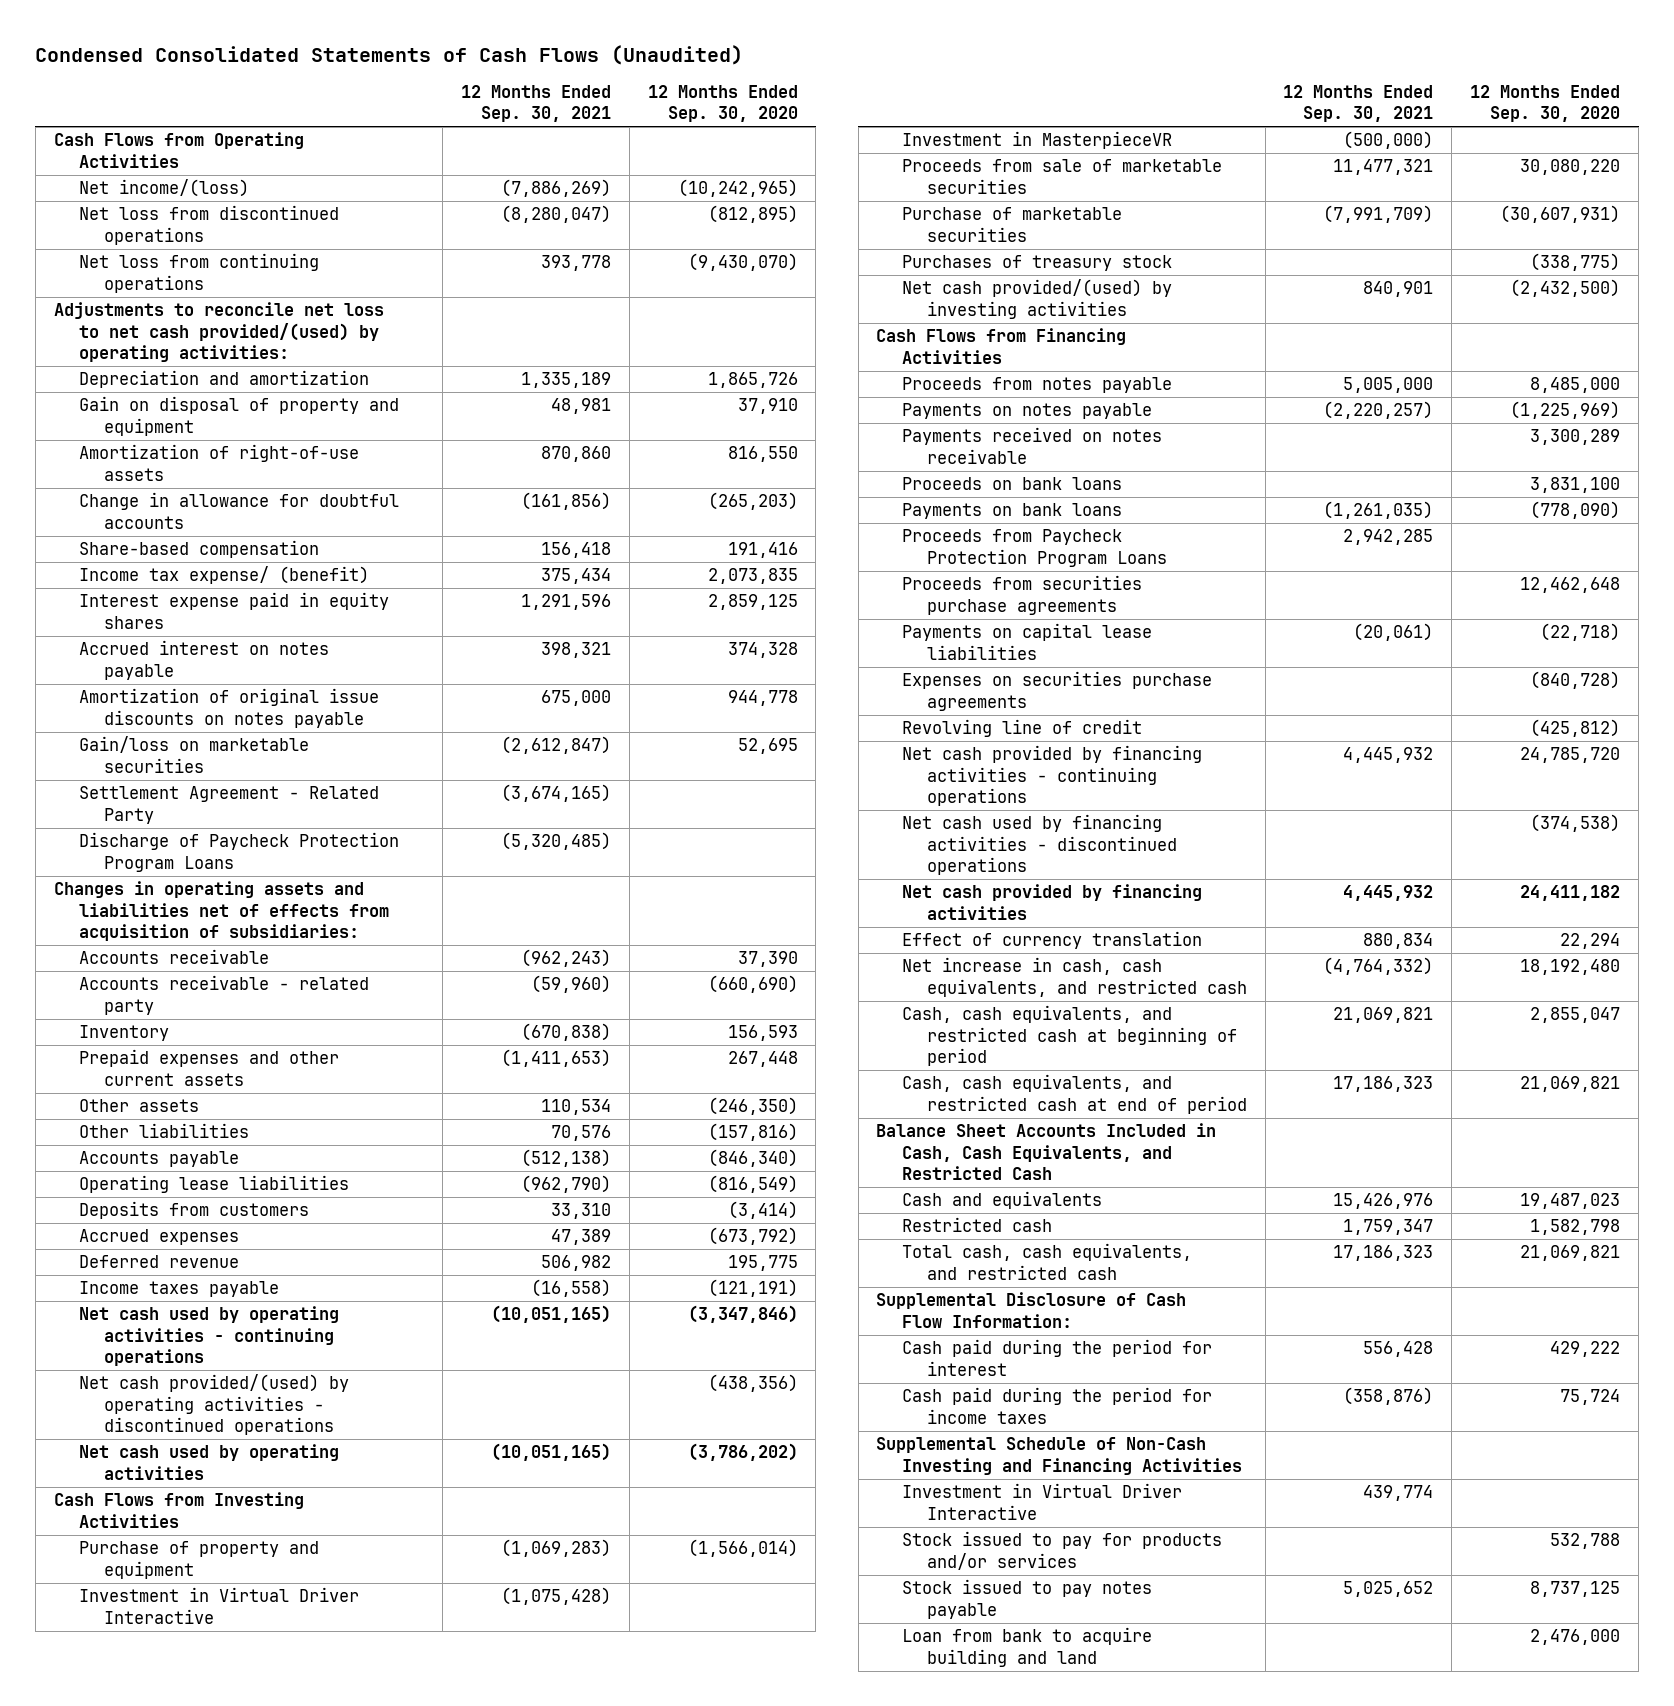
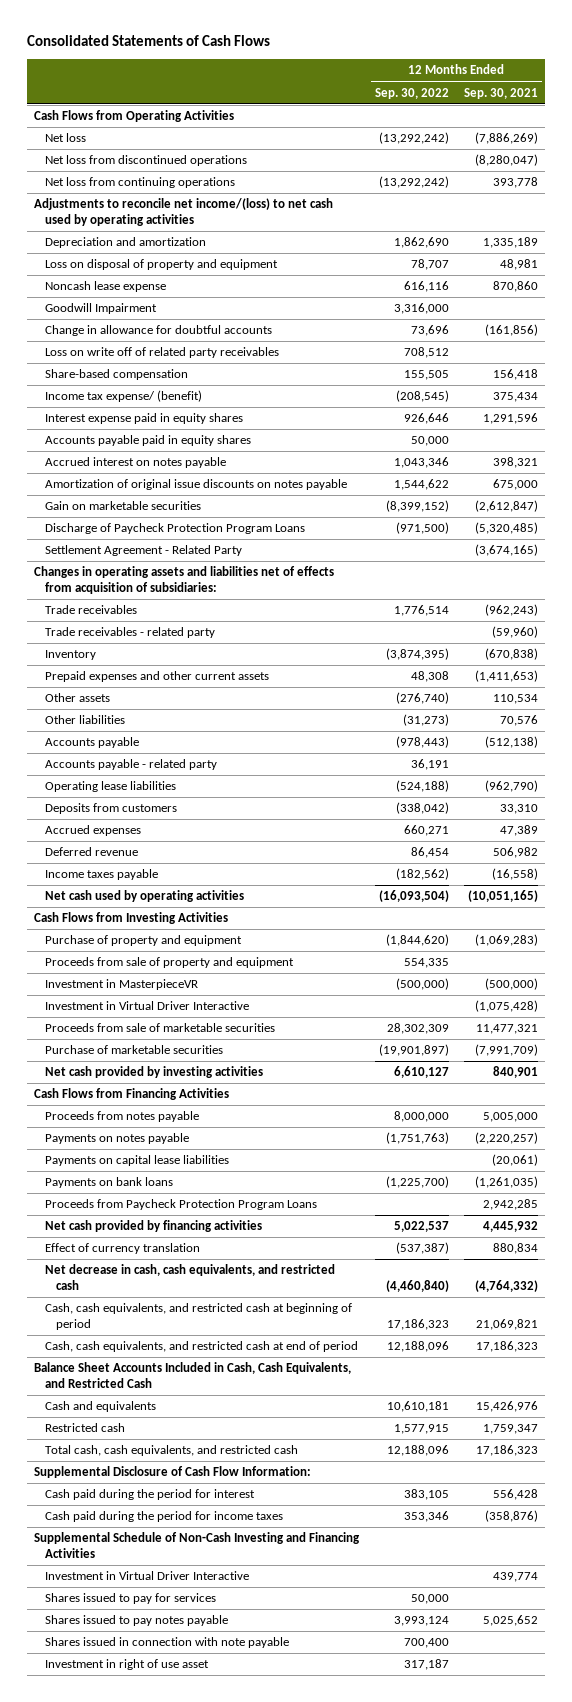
- Condensed Consolidated Statements of Cash Flows (Unaudited)
+ Consolidated Statements of Cash Flows
- | 12 Months Ended Sep. 30, 2021 | 12 Months Ended Sep. 30, 2020
+ | 12 Months Ended Sep. 30, 2022 | 12 Months Ended Sep. 30, 2021
- Net income/(loss) | (7,886,269) | (10,242,965)
+ Net loss | (13,292,242) | (7,886,269)
- Adjustments to reconcile net loss to net cash provided/(used) by operating activities:
+ Adjustments to reconcile net income/(loss) to net cash used by operating activities
- Gain on disposal of property and equipment | 48,981 | 37,910
- Amortization of right-of-use assets | 870,860 | 816,550
+ Loss on disposal of property and equipment | 78,707 | 48,981
+ Noncash lease expense | 616,116 | 870,860
+ Goodwill Impairment | 3,316,000 |
+ Loss on write off of related party receivables | 708,512 |
+ Accounts payable paid in equity shares | 50,000 |
- Gain/loss on marketable securities | (2,612,847) | 52,695
+ Gain on marketable securities | (8,399,152) | (2,612,847)
moved down: Settlement Agreement - Related Party | | (3,674,165)
- Accounts receivable | (962,243) | 37,390
- Accounts receivable - related party | (59,960) | (660,690)
+ Trade receivables | 1,776,514 | (962,243)
+ Trade receivables - related party | | (59,960)
+ Accounts payable - related party | 36,191 |
- Net cash used by operating activities - continuing operations | (10,051,165) | (3,347,846)
- Net cash provided/(used) by operating activities - discontinued operations | | (438,356)
+ Proceeds from sale of property and equipment | 554,335 |
moved down: Investment in Virtual Driver Interactive | | (1,075,428)
- Purchases of treasury stock | | (338,775)
- Net cash provided/(used) by investing activities | 840,901 | (2,432,500)
+ Net cash provided by investing activities | 6,610,127 | 840,901
- Payments received on notes receivable | | 3,300,289
- Proceeds on bank loans | | 3,831,100
moved up: Payments on capital lease liabilities | | (20,061)
- Proceeds from securities purchase agreements | | 12,462,648
- Expenses on securities purchase agreements | | (840,728)
- Revolving line of credit | | (425,812)
- Net cash provided by financing activities - continuing operations | 4,445,932 | 24,785,720
- Net cash used by financing activities - discontinued operations | | (374,538)
- Net increase in cash, cash equivalents, and restricted cash | (4,764,332) | 18,192,480
+ Net decrease in cash, cash equivalents, and restricted cash | (4,460,840) | (4,764,332)
- Stock issued to pay for products and/or services | | 532,788
- Stock issued to pay notes payable | 5,025,652 | 8,737,125
- Loan from bank to acquire building and land | | 2,476,000
+ Shares issued to pay for services | 50,000 |
+ Shares issued to pay notes payable | 3,993,124 | 5,025,652
+ Shares issued in connection with note payable | 700,400 |
+ Investment in right of use asset | 317,187 |

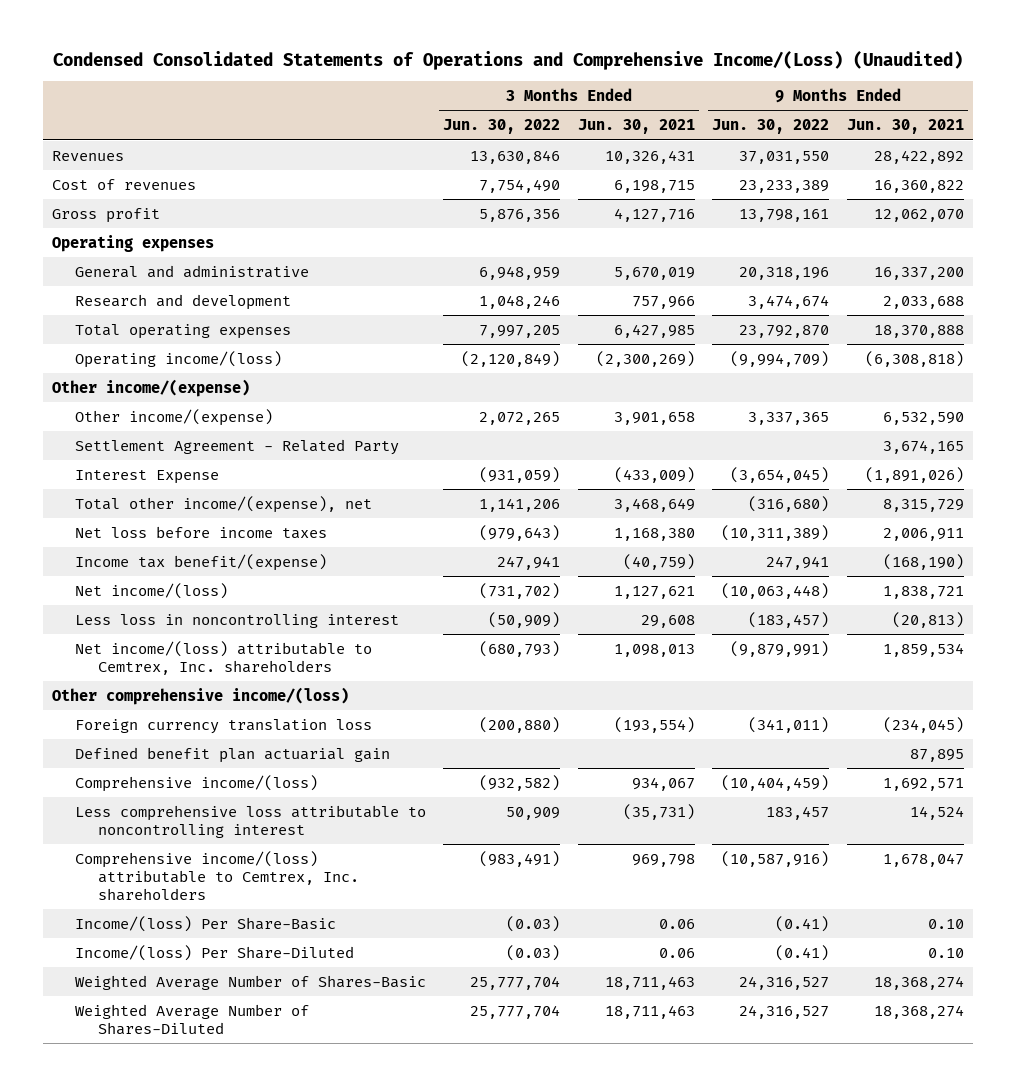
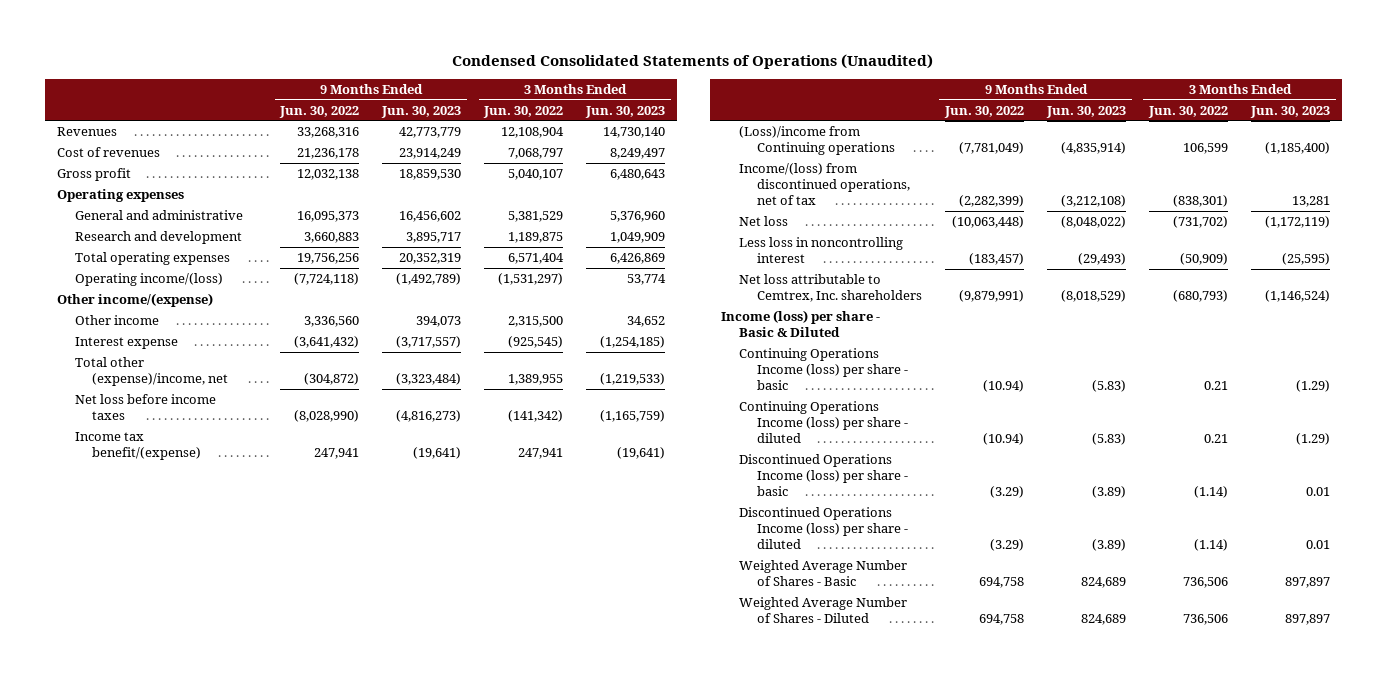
- Condensed Consolidated Statements of Operations and Comprehensive Income/(Loss) (Unaudited)
+ Condensed Consolidated Statements of Operations (Unaudited)
- | 3 Months Ended Jun. 30, 2022 | 3 Months Ended Jun. 30, 2021 | 9 Months Ended Jun. 30, 2022 | 9 Months Ended Jun. 30, 2021
+ | 9 Months Ended Jun. 30, 2022 | 9 Months Ended Jun. 30, 2023 | 3 Months Ended Jun. 30, 2022 | 3 Months Ended Jun. 30, 2023
- Revenues | 13,630,846 | 10,326,431 | 37,031,550 | 28,422,892
- Cost of revenues | 7,754,490 | 6,198,715 | 23,233,389 | 16,360,822
- Gross profit | 5,876,356 | 4,127,716 | 13,798,161 | 12,062,070
+ Revenues | 33,268,316 | 42,773,779 | 12,108,904 | 14,730,140
+ Cost of revenues | 21,236,178 | 23,914,249 | 7,068,797 | 8,249,497
+ Gross profit | 12,032,138 | 18,859,530 | 5,040,107 | 6,480,643
- General and administrative | 6,948,959 | 5,670,019 | 20,318,196 | 16,337,200
- Research and development | 1,048,246 | 757,966 | 3,474,674 | 2,033,688
- Total operating expenses | 7,997,205 | 6,427,985 | 23,792,870 | 18,370,888
- Operating income/(loss) | (2,120,849) | (2,300,269) | (9,994,709) | (6,308,818)
+ General and administrative | 16,095,373 | 16,456,602 | 5,381,529 | 5,376,960
+ Research and development | 3,660,883 | 3,895,717 | 1,189,875 | 1,049,909
+ Total operating expenses | 19,756,256 | 20,352,319 | 6,571,404 | 6,426,869
+ Operating income/(loss) | (7,724,118) | (1,492,789) | (1,531,297) | 53,774
- Other income/(expense) | 2,072,265 | 3,901,658 | 3,337,365 | 6,532,590
- Settlement Agreement - Related Party | | | | 3,674,165
- Interest Expense | (931,059) | (433,009) | (3,654,045) | (1,891,026)
- Total other income/(expense), net | 1,141,206 | 3,468,649 | (316,680) | 8,315,729
- Net loss before income taxes | (979,643) | 1,168,380 | (10,311,389) | 2,006,911
+ Other income | 3,336,560 | 394,073 | 2,315,500 | 34,652
+ Interest expense | (3,641,432) | (3,717,557) | (925,545) | (1,254,185)
+ Total other (expense)/income, net | (304,872) | (3,323,484) | 1,389,955 | (1,219,533)
+ Net loss before income taxes | (8,028,990) | (4,816,273) | (141,342) | (1,165,759)
- Net income/(loss) | (731,702) | 1,127,621 | (10,063,448) | 1,838,721
+ (Loss)/income from Continuing operations | (7,781,049) | (4,835,914) | 106,599 | (1,185,400)
+ Income/(loss) from discontinued operations, net of tax | (2,282,399) | (3,212,108) | (838,301) | 13,281
+ Net loss | (10,063,448) | (8,048,022) | (731,702) | (1,172,119)
- Net income/(loss) attributable to Cemtrex, Inc. shareholders | (680,793) | 1,098,013 | (9,879,991) | 1,859,534
- Other comprehensive income/(loss)
- Foreign currency translation loss | (200,880) | (193,554) | (341,011) | (234,045)
- Defined benefit plan actuarial gain | | | | 87,895
- Comprehensive income/(loss) | (932,582) | 934,067 | (10,404,459) | 1,692,571
- Less comprehensive loss attributable to noncontrolling interest | 50,909 | (35,731) | 183,457 | 14,524
- Comprehensive income/(loss) attributable to Cemtrex, Inc. shareholders | (983,491) | 969,798 | (10,587,916) | 1,678,047
- Income/(loss) Per Share-Basic | (0.03) | 0.06 | (0.41) | 0.10
- Income/(loss) Per Share-Diluted | (0.03) | 0.06 | (0.41) | 0.10
- Weighted Average Number of Shares-Basic | 25,777,704 | 18,711,463 | 24,316,527 | 18,368,274
- Weighted Average Number of Shares-Diluted | 25,777,704 | 18,711,463 | 24,316,527 | 18,368,274
+ Net loss attributable to Cemtrex, Inc. shareholders | (9,879,991) | (8,018,529) | (680,793) | (1,146,524)
+ Income (loss) per share - Basic & Diluted
+ Continuing Operations Income (loss) per share - basic | (10.94) | (5.83) | 0.21 | (1.29)
+ Continuing Operations Income (loss) per share - diluted | (10.94) | (5.83) | 0.21 | (1.29)
+ Discontinued Operations Income (loss) per share - basic | (3.29) | (3.89) | (1.14) | 0.01
+ Discontinued Operations Income (loss) per share - diluted | (3.29) | (3.89) | (1.14) | 0.01
+ Weighted Average Number of Shares - Basic | 694,758 | 824,689 | 736,506 | 897,897
+ Weighted Average Number of Shares - Diluted | 694,758 | 824,689 | 736,506 | 897,897

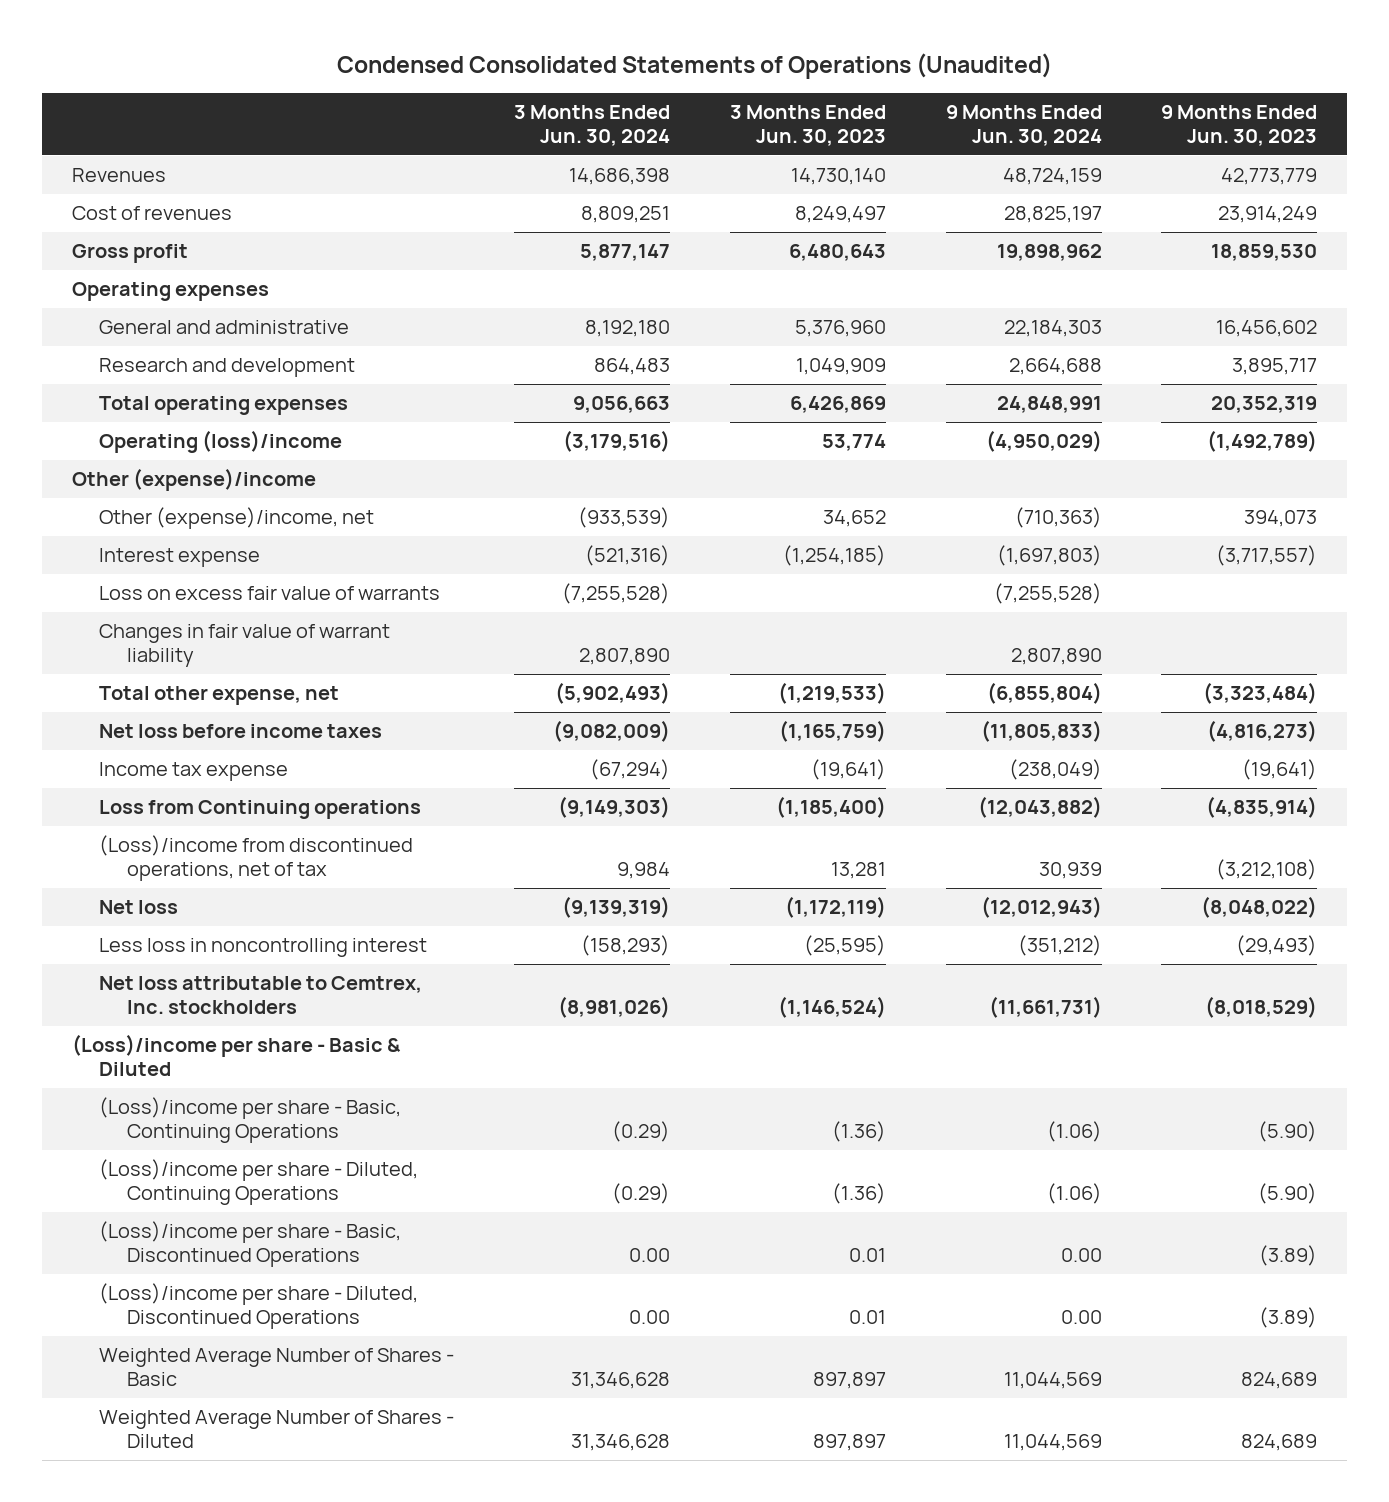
- | 9 Months Ended Jun. 30, 2022 | 9 Months Ended Jun. 30, 2023 | 3 Months Ended Jun. 30, 2022 | 3 Months Ended Jun. 30, 2023
+ | 3 Months Ended Jun. 30, 2024 | 3 Months Ended Jun. 30, 2023 | 9 Months Ended Jun. 30, 2024 | 9 Months Ended Jun. 30, 2023
- Operating income/(loss) | (7,724,118) | (1,492,789) | (1,531,297) | 53,774
- Other income/(expense)
- Other income | 3,336,560 | 394,073 | 2,315,500 | 34,652
+ Operating (loss)/income | (3,179,516) | 53,774 | (4,950,029) | (1,492,789)
+ Other (expense)/income
+ Other (expense)/income, net | (933,539) | 34,652 | (710,363) | 394,073
- Total other (expense)/income, net | (304,872) | (3,323,484) | 1,389,955 | (1,219,533)
+ Loss on excess fair value of warrants | (7,255,528) | | (7,255,528) |
+ Changes in fair value of warrant liability | 2,807,890 | | 2,807,890 |
+ Total other expense, net | (5,902,493) | (1,219,533) | (6,855,804) | (3,323,484)
- Income tax benefit/(expense) | 247,941 | (19,641) | 247,941 | (19,641)
- (Loss)/income from Continuing operations | (7,781,049) | (4,835,914) | 106,599 | (1,185,400)
- Income/(loss) from discontinued operations, net of tax | (2,282,399) | (3,212,108) | (838,301) | 13,281
+ Income tax expense | (67,294) | (19,641) | (238,049) | (19,641)
+ Loss from Continuing operations | (9,149,303) | (1,185,400) | (12,043,882) | (4,835,914)
+ (Loss)/income from discontinued operations, net of tax | 9,984 | 13,281 | 30,939 | (3,212,108)
- Net loss attributable to Cemtrex, Inc. shareholders | (9,879,991) | (8,018,529) | (680,793) | (1,146,524)
- Income (loss) per share - Basic & Diluted
- Continuing Operations Income (loss) per share - basic | (10.94) | (5.83) | 0.21 | (1.29)
- Continuing Operations Income (loss) per share - diluted | (10.94) | (5.83) | 0.21 | (1.29)
- Discontinued Operations Income (loss) per share - basic | (3.29) | (3.89) | (1.14) | 0.01
- Discontinued Operations Income (loss) per share - diluted | (3.29) | (3.89) | (1.14) | 0.01
+ Net loss attributable to Cemtrex, Inc. stockholders | (8,981,026) | (1,146,524) | (11,661,731) | (8,018,529)
+ (Loss)/income per share - Basic & Diluted
+ (Loss)/income per share - Basic, Continuing Operations | (0.29) | (1.36) | (1.06) | (5.90)
+ (Loss)/income per share - Diluted, Continuing Operations | (0.29) | (1.36) | (1.06) | (5.90)
+ (Loss)/income per share - Basic, Discontinued Operations | 0.00 | 0.01 | 0.00 | (3.89)
+ (Loss)/income per share - Diluted, Discontinued Operations | 0.00 | 0.01 | 0.00 | (3.89)

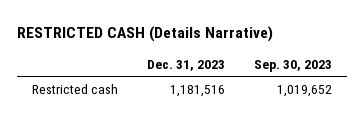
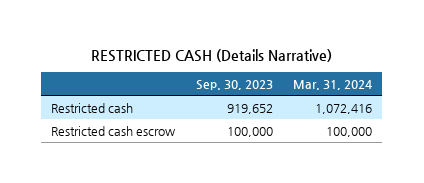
- | Dec. 31, 2023 | Sep. 30, 2023
+ | Sep. 30, 2023 | Mar. 31, 2024
- Restricted cash | 1,181,516 | 1,019,652
+ Restricted cash | 919,652 | 1,072,416
+ Restricted cash escrow | 100,000 | 100,000

